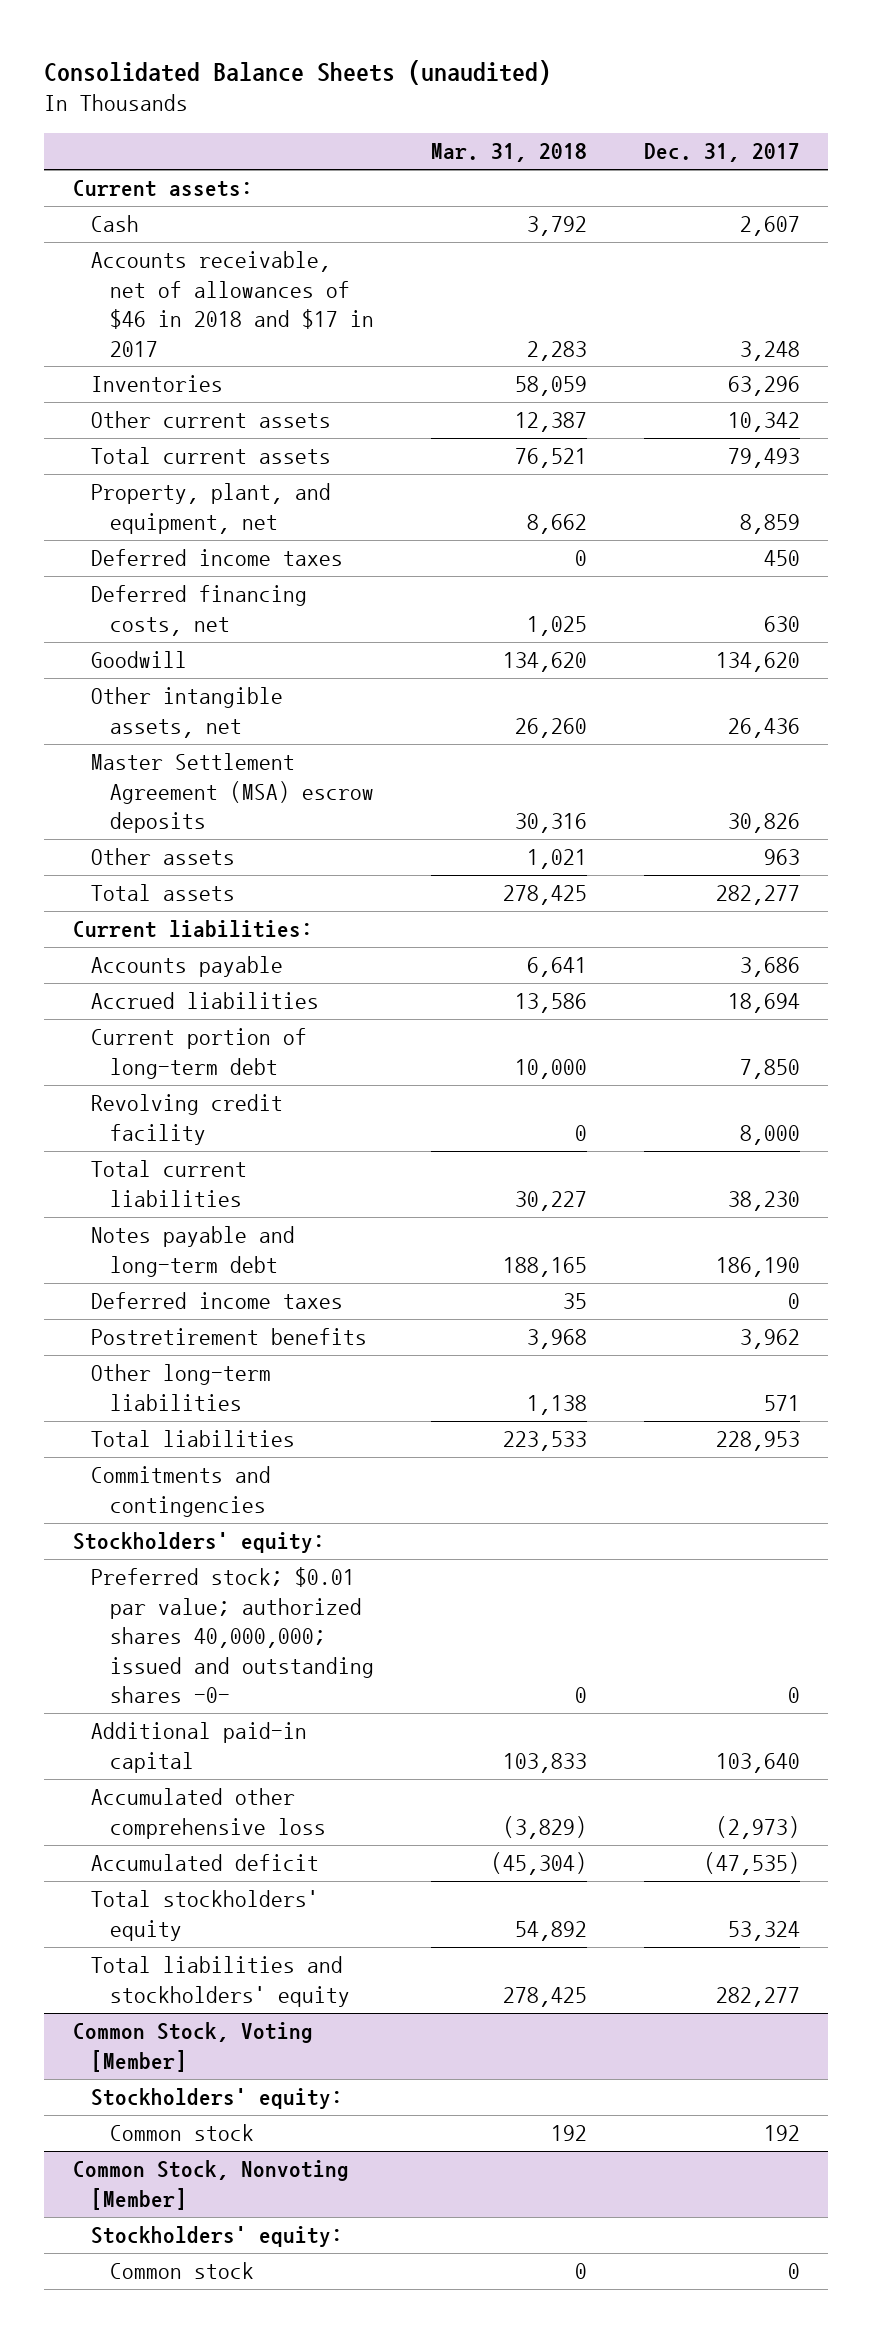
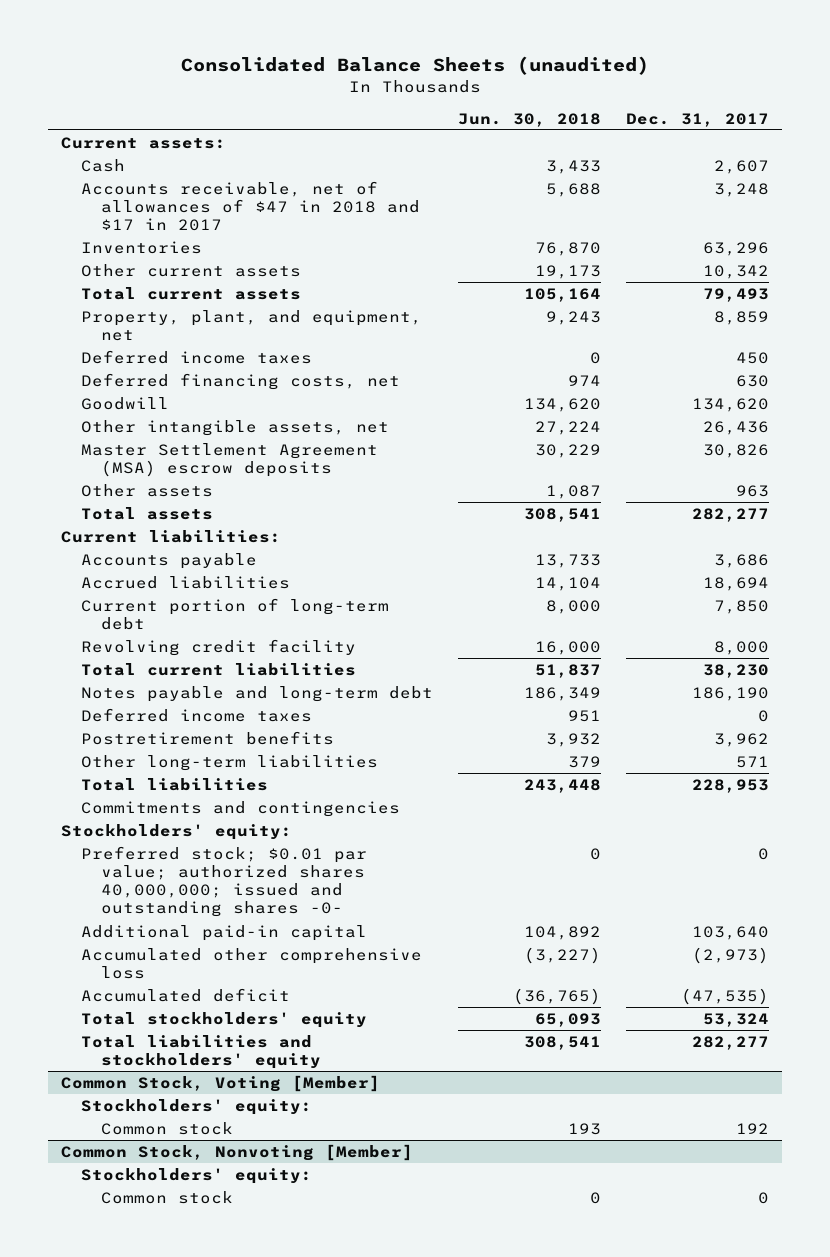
- | Mar. 31, 2018 | Dec. 31, 2017
+ | Jun. 30, 2018 | Dec. 31, 2017
- Accounts receivable, net of allowances of $46 in 2018 and $17 in 2017 | 2,283 | 3,248
+ Accounts receivable, net of allowances of $47 in 2018 and $17 in 2017 | 5,688 | 3,248

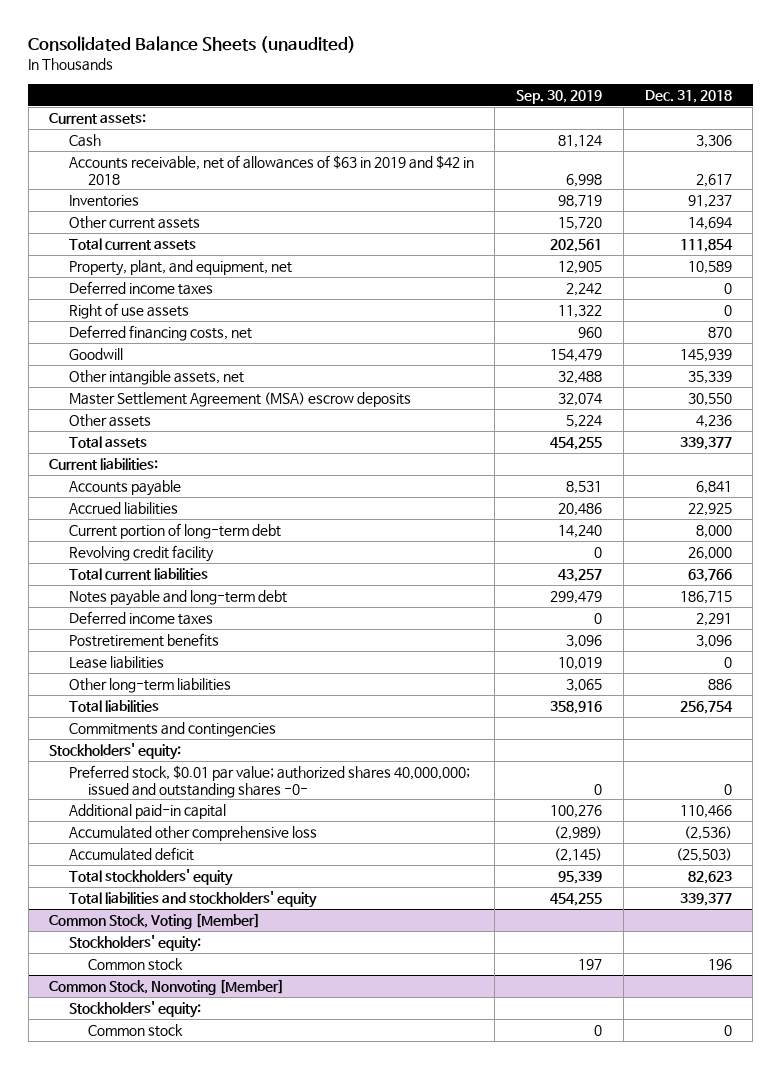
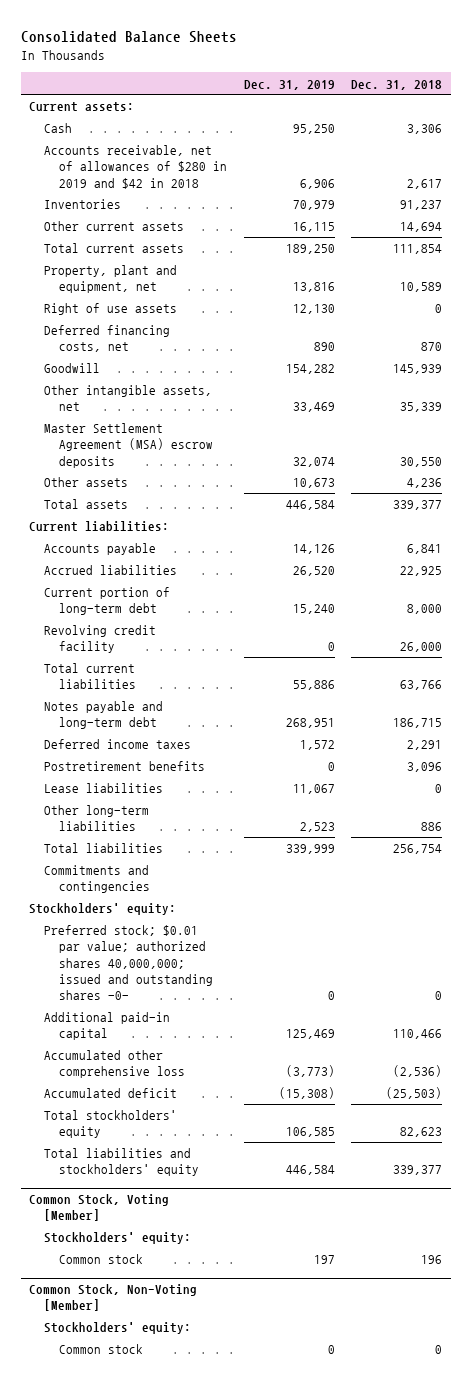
- Consolidated Balance Sheets (unaudited)
+ Consolidated Balance Sheets
- | Sep. 30, 2019 | Dec. 31, 2018
+ | Dec. 31, 2019 | Dec. 31, 2018
- Accounts receivable, net of allowances of $63 in 2019 and $42 in 2018 | 6,998 | 2,617
+ Accounts receivable, net of allowances of $280 in 2019 and $42 in 2018 | 6,906 | 2,617
- Property, plant, and equipment, net | 12,905 | 10,589
- Deferred income taxes | 2,242 | 0
+ Property, plant and equipment, net | 13,816 | 10,589
- Preferred stock, $0.01 par value; authorized shares 40,000,000; issued and outstanding shares -0- | 0 | 0
+ Preferred stock; $0.01 par value; authorized shares 40,000,000; issued and outstanding shares -0- | 0 | 0
- Common Stock, Nonvoting [Member]
+ Common Stock, Non-Voting [Member]

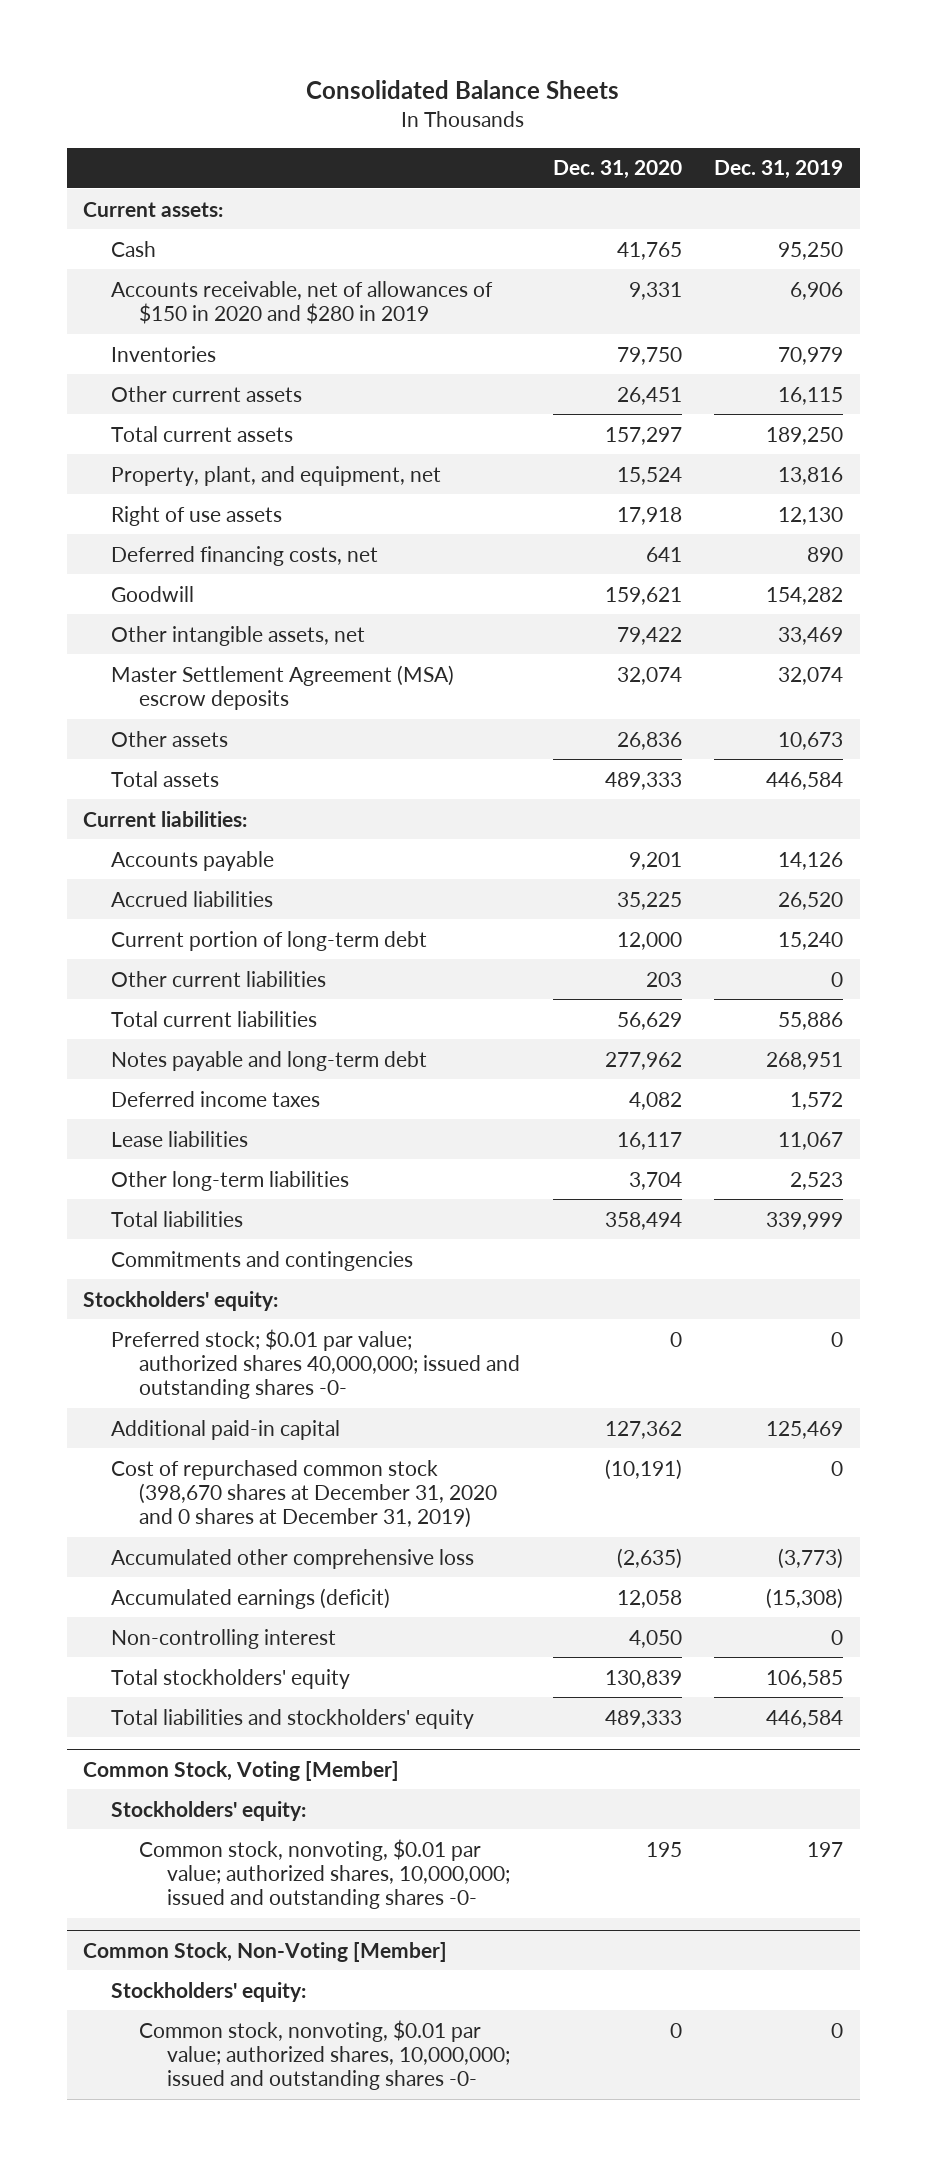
- | Dec. 31, 2019 | Dec. 31, 2018
+ | Dec. 31, 2020 | Dec. 31, 2019
- Accounts receivable, net of allowances of $280 in 2019 and $42 in 2018 | 6,906 | 2,617
+ Accounts receivable, net of allowances of $150 in 2020 and $280 in 2019 | 9,331 | 6,906
- Property, plant and equipment, net | 13,816 | 10,589
+ Property, plant, and equipment, net | 15,524 | 13,816
- Revolving credit facility | 0 | 26,000
+ Other current liabilities | 203 | 0
- Postretirement benefits | 0 | 3,096
+ Cost of repurchased common stock (398,670 shares at December 31, 2020 and 0 shares at December 31, 2019) | (10,191) | 0
- Accumulated deficit | (15,308) | (25,503)
+ Accumulated earnings (deficit) | 12,058 | (15,308)
+ Non-controlling interest | 4,050 | 0
@ Common Stock, Voting [Member]
- Common stock | 197 | 196
+ Common stock, nonvoting, $0.01 par value; authorized shares, 10,000,000; issued and outstanding shares -0- | 195 | 197
@ Common Stock, Non-Voting [Member]
- Common stock | 0 | 0
+ Common stock, nonvoting, $0.01 par value; authorized shares, 10,000,000; issued and outstanding shares -0- | 0 | 0

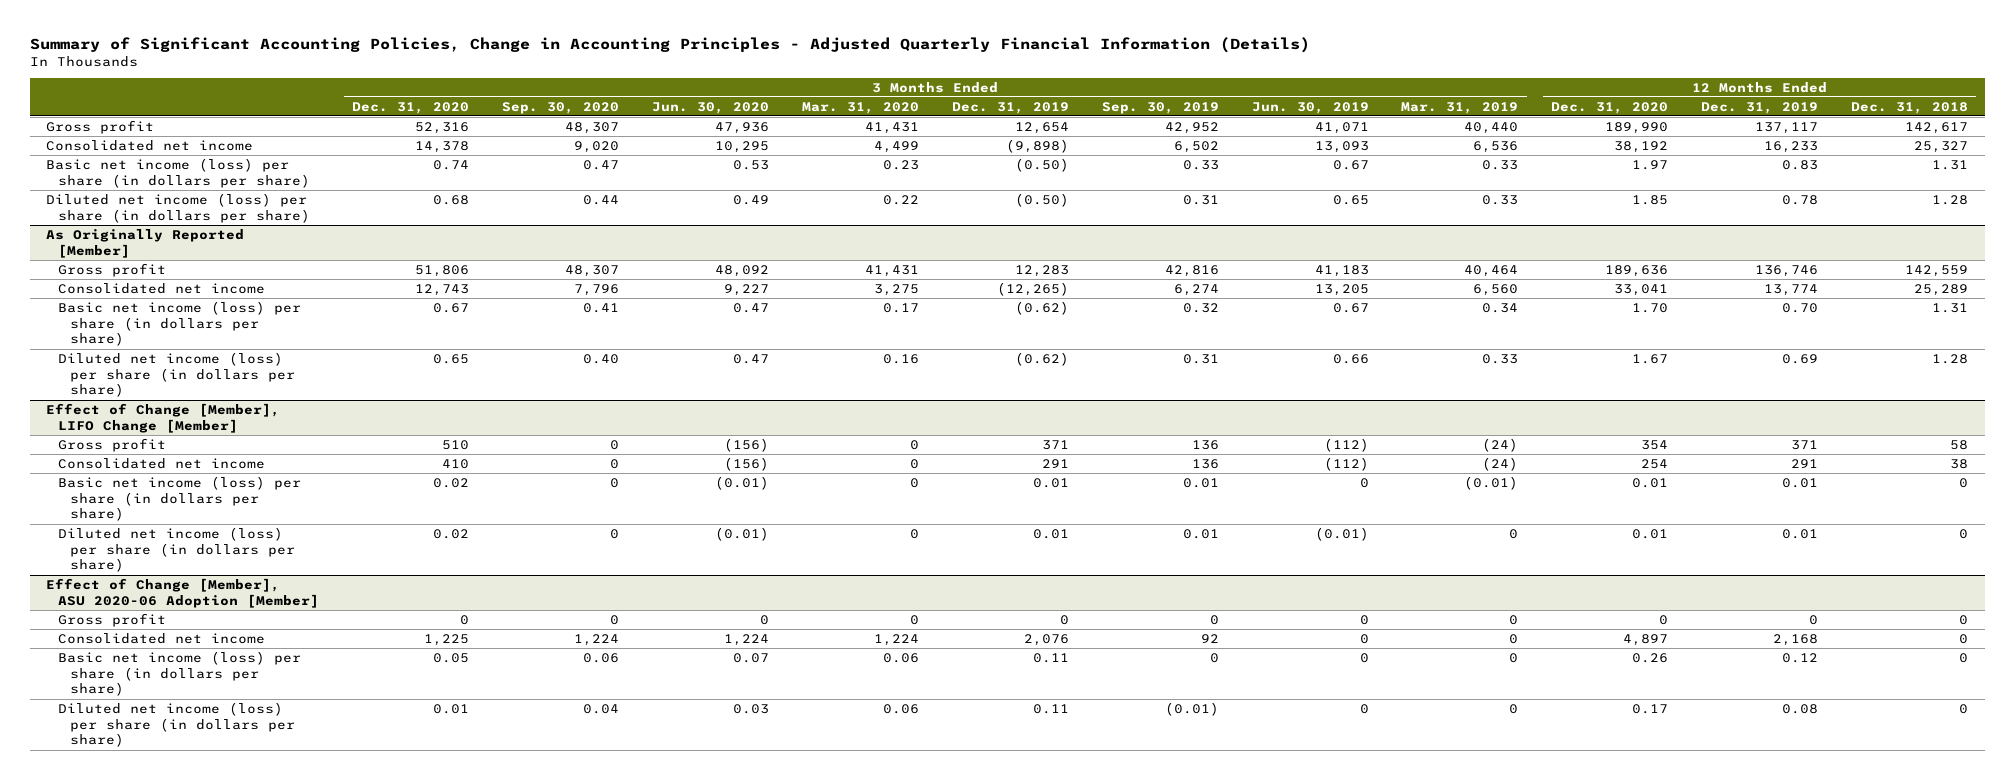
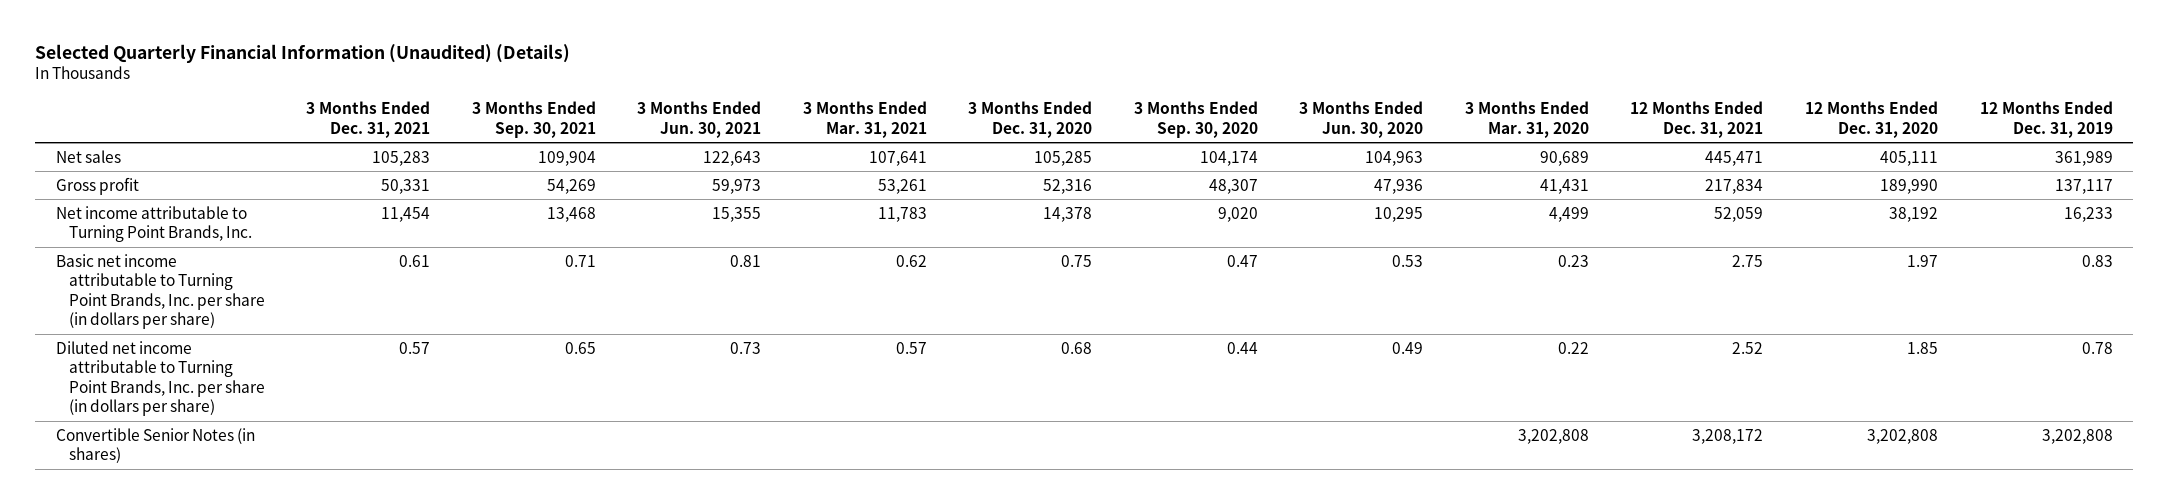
- Summary of Significant Accounting Policies, Change in Accounting Principles - Adjusted Quarterly Financial Information (Details)
+ Selected Quarterly Financial Information (Unaudited) (Details)
- | 3 Months Ended Dec. 31, 2020 | 3 Months Ended Sep. 30, 2020 | 3 Months Ended Jun. 30, 2020 | 3 Months Ended Mar. 31, 2020 | 3 Months Ended Dec. 31, 2019 | 3 Months Ended Sep. 30, 2019 | 3 Months Ended Jun. 30, 2019 | 3 Months Ended Mar. 31, 2019 | 12 Months Ended Dec. 31, 2020 | 12 Months Ended Dec. 31, 2019 | 12 Months Ended Dec. 31, 2018
+ | 3 Months Ended Dec. 31, 2021 | 3 Months Ended Sep. 30, 2021 | 3 Months Ended Jun. 30, 2021 | 3 Months Ended Mar. 31, 2021 | 3 Months Ended Dec. 31, 2020 | 3 Months Ended Sep. 30, 2020 | 3 Months Ended Jun. 30, 2020 | 3 Months Ended Mar. 31, 2020 | 12 Months Ended Dec. 31, 2021 | 12 Months Ended Dec. 31, 2020 | 12 Months Ended Dec. 31, 2019
+ Net sales | 105,283 | 109,904 | 122,643 | 107,641 | 105,285 | 104,174 | 104,963 | 90,689 | 445,471 | 405,111 | 361,989
- Consolidated net income | 14,378 | 9,020 | 10,295 | 4,499 | (9,898) | 6,502 | 13,093 | 6,536 | 38,192 | 16,233 | 25,327
- Basic net income (loss) per share (in dollars per share) | 0.74 | 0.47 | 0.53 | 0.23 | (0.50) | 0.33 | 0.67 | 0.33 | 1.97 | 0.83 | 1.31
- Diluted net income (loss) per share (in dollars per share) | 0.68 | 0.44 | 0.49 | 0.22 | (0.50) | 0.31 | 0.65 | 0.33 | 1.85 | 0.78 | 1.28
- As Originally Reported [Member]
- Gross profit | 51,806 | 48,307 | 48,092 | 41,431 | 12,283 | 42,816 | 41,183 | 40,464 | 189,636 | 136,746 | 142,559
- Consolidated net income | 12,743 | 7,796 | 9,227 | 3,275 | (12,265) | 6,274 | 13,205 | 6,560 | 33,041 | 13,774 | 25,289
- Basic net income (loss) per share (in dollars per share) | 0.67 | 0.41 | 0.47 | 0.17 | (0.62) | 0.32 | 0.67 | 0.34 | 1.70 | 0.70 | 1.31
- Diluted net income (loss) per share (in dollars per share) | 0.65 | 0.40 | 0.47 | 0.16 | (0.62) | 0.31 | 0.66 | 0.33 | 1.67 | 0.69 | 1.28
- Effect of Change [Member], LIFO Change [Member]
- Gross profit | 510 | 0 | (156) | 0 | 371 | 136 | (112) | (24) | 354 | 371 | 58
- Consolidated net income | 410 | 0 | (156) | 0 | 291 | 136 | (112) | (24) | 254 | 291 | 38
- Basic net income (loss) per share (in dollars per share) | 0.02 | 0 | (0.01) | 0 | 0.01 | 0.01 | 0 | (0.01) | 0.01 | 0.01 | 0
- Diluted net income (loss) per share (in dollars per share) | 0.02 | 0 | (0.01) | 0 | 0.01 | 0.01 | (0.01) | 0 | 0.01 | 0.01 | 0
- Effect of Change [Member], ASU 2020-06 Adoption [Member]
- Gross profit | 0 | 0 | 0 | 0 | 0 | 0 | 0 | 0 | 0 | 0 | 0
- Consolidated net income | 1,225 | 1,224 | 1,224 | 1,224 | 2,076 | 92 | 0 | 0 | 4,897 | 2,168 | 0
- Basic net income (loss) per share (in dollars per share) | 0.05 | 0.06 | 0.07 | 0.06 | 0.11 | 0 | 0 | 0 | 0.26 | 0.12 | 0
- Diluted net income (loss) per share (in dollars per share) | 0.01 | 0.04 | 0.03 | 0.06 | 0.11 | (0.01) | 0 | 0 | 0.17 | 0.08 | 0
+ Net income attributable to Turning Point Brands, Inc. | 11,454 | 13,468 | 15,355 | 11,783 | 14,378 | 9,020 | 10,295 | 4,499 | 52,059 | 38,192 | 16,233
+ Basic net income attributable to Turning Point Brands, Inc. per share (in dollars per share) | 0.61 | 0.71 | 0.81 | 0.62 | 0.75 | 0.47 | 0.53 | 0.23 | 2.75 | 1.97 | 0.83
+ Diluted net income attributable to Turning Point Brands, Inc. per share (in dollars per share) | 0.57 | 0.65 | 0.73 | 0.57 | 0.68 | 0.44 | 0.49 | 0.22 | 2.52 | 1.85 | 0.78
+ Convertible Senior Notes (in shares) | | | | | | | | 3,202,808 | 3,208,172 | 3,202,808 | 3,202,808

